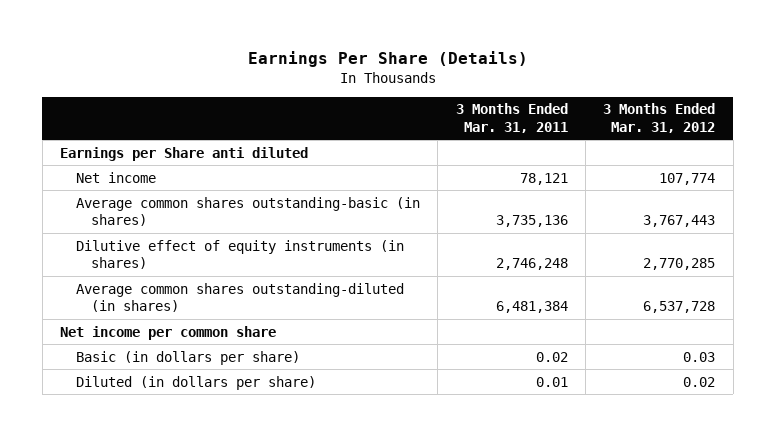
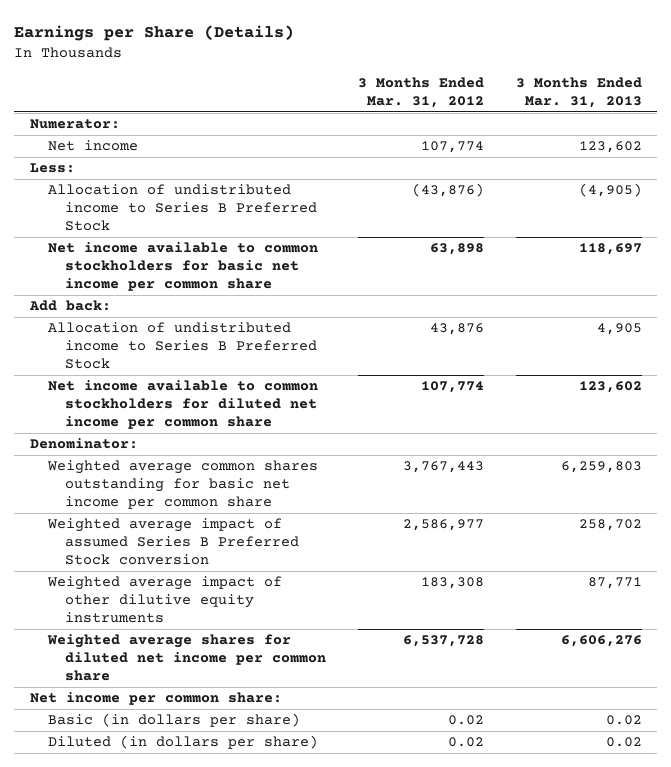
- Earnings Per Share (Details)
+ Earnings per Share (Details)
- | 3 Months Ended Mar. 31, 2011 | 3 Months Ended Mar. 31, 2012
+ | 3 Months Ended Mar. 31, 2012 | 3 Months Ended Mar. 31, 2013
- Earnings per Share anti diluted
+ Numerator:
- Average common shares outstanding-basic (in shares) | 3,735,136 | 3,767,443
- Dilutive effect of equity instruments (in shares) | 2,746,248 | 2,770,285
- Average common shares outstanding-diluted (in shares) | 6,481,384 | 6,537,728
- Net income per common share
- Basic (in dollars per share) | 0.02 | 0.03
+ Less:
+ Allocation of undistributed income to Series B Preferred Stock | (43,876) | (4,905)
+ Net income available to common stockholders for basic net income per common share | 63,898 | 118,697
+ Add back:
+ Allocation of undistributed income to Series B Preferred Stock | 43,876 | 4,905
+ Net income available to common stockholders for diluted net income per common share | 107,774 | 123,602
+ Denominator:
+ Weighted average common shares outstanding for basic net income per common share | 3,767,443 | 6,259,803
+ Weighted average impact of assumed Series B Preferred Stock conversion | 2,586,977 | 258,702
+ Weighted average impact of other dilutive equity instruments | 183,308 | 87,771
+ Weighted average shares for diluted net income per common share | 6,537,728 | 6,606,276
+ Net income per common share:
+ Basic (in dollars per share) | 0.02 | 0.02

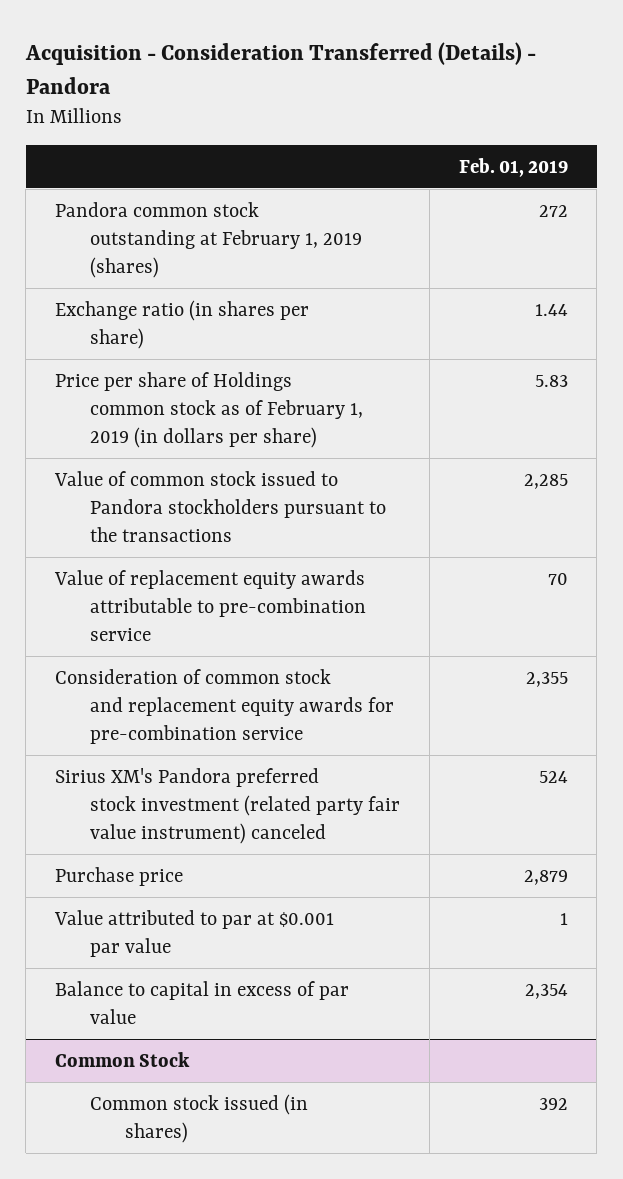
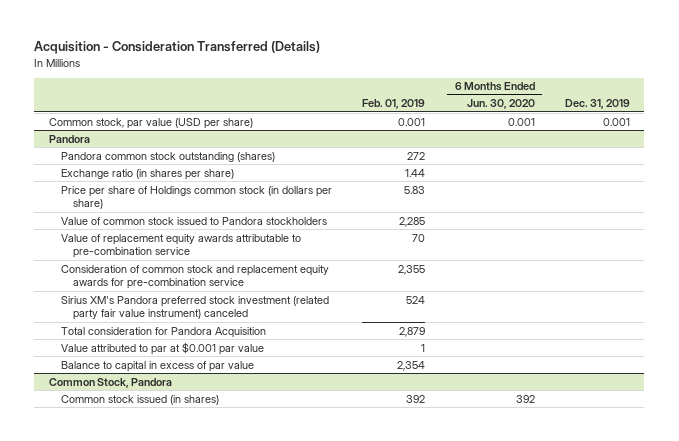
- Acquisition - Consideration Transferred (Details) - Pandora
+ Acquisition - Consideration Transferred (Details)
- | Feb. 01, 2019
+ | Feb. 01, 2019 | 6 Months Ended Jun. 30, 2020 | Dec. 31, 2019
- Pandora common stock outstanding at February 1, 2019 (shares) | 272
+ Common stock, par value (USD per share) | 0.001 | 0.001 | 0.001
+ Pandora
+ Pandora common stock outstanding (shares) | 272 | |
- Price per share of Holdings common stock as of February 1, 2019 (in dollars per share) | 5.83
- Value of common stock issued to Pandora stockholders pursuant to the transactions | 2,285
+ Price per share of Holdings common stock (in dollars per share) | 5.83 | |
+ Value of common stock issued to Pandora stockholders | 2,285 | |
- Purchase price | 2,879
+ Total consideration for Pandora Acquisition | 2,879 | |
- Common Stock
+ Common Stock, Pandora

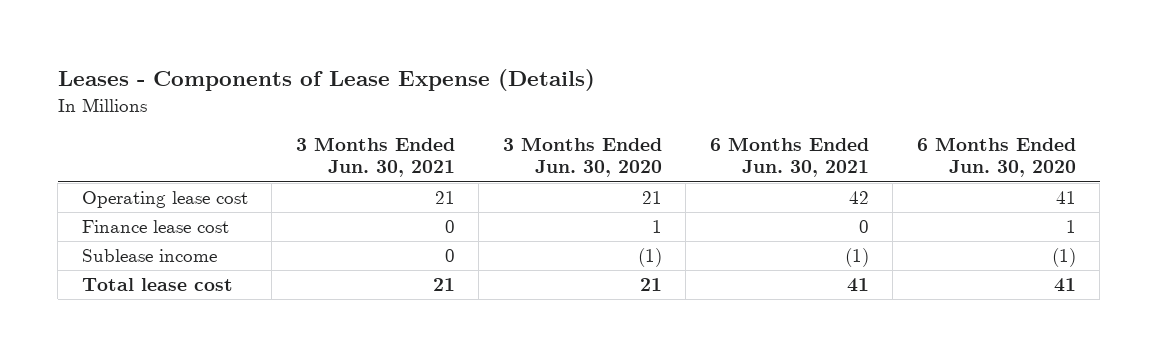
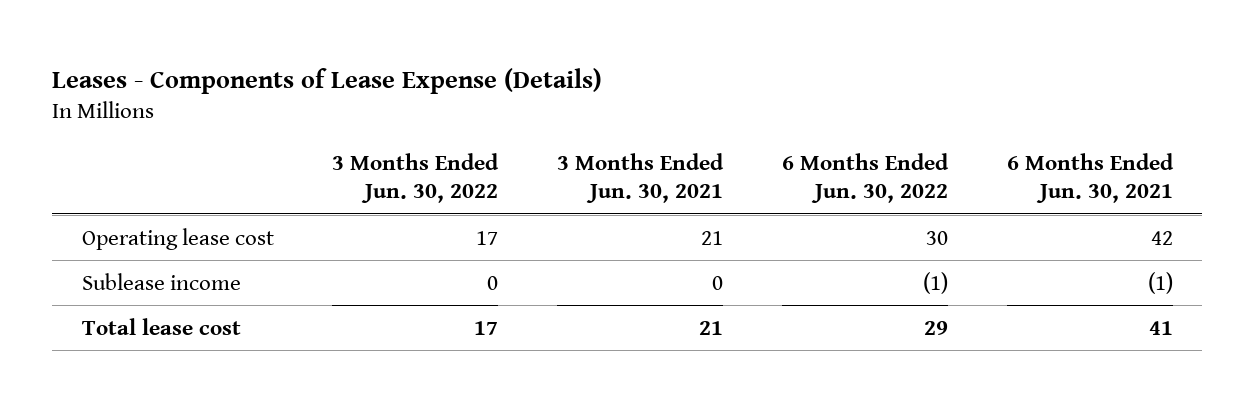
- | 3 Months Ended Jun. 30, 2021 | 3 Months Ended Jun. 30, 2020 | 6 Months Ended Jun. 30, 2021 | 6 Months Ended Jun. 30, 2020
+ | 3 Months Ended Jun. 30, 2022 | 3 Months Ended Jun. 30, 2021 | 6 Months Ended Jun. 30, 2022 | 6 Months Ended Jun. 30, 2021
- Finance lease cost | 0 | 1 | 0 | 1

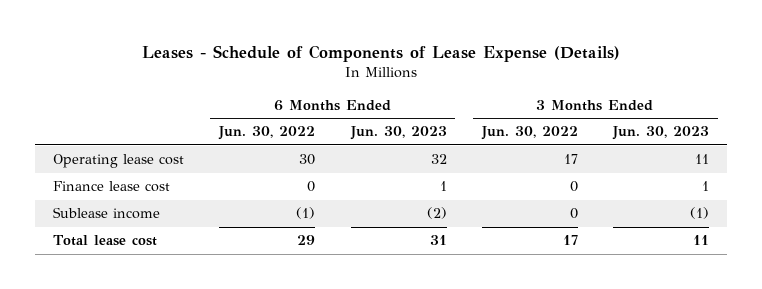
- Leases - Components of Lease Expense (Details)
+ Leases - Schedule of Components of Lease Expense (Details)
- | 3 Months Ended Jun. 30, 2022 | 3 Months Ended Jun. 30, 2021 | 6 Months Ended Jun. 30, 2022 | 6 Months Ended Jun. 30, 2021
+ | 6 Months Ended Jun. 30, 2022 | 6 Months Ended Jun. 30, 2023 | 3 Months Ended Jun. 30, 2022 | 3 Months Ended Jun. 30, 2023
+ Finance lease cost | 0 | 1 | 0 | 1

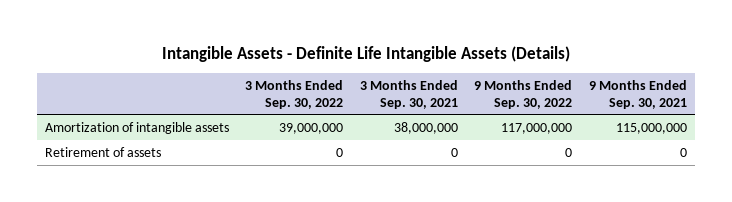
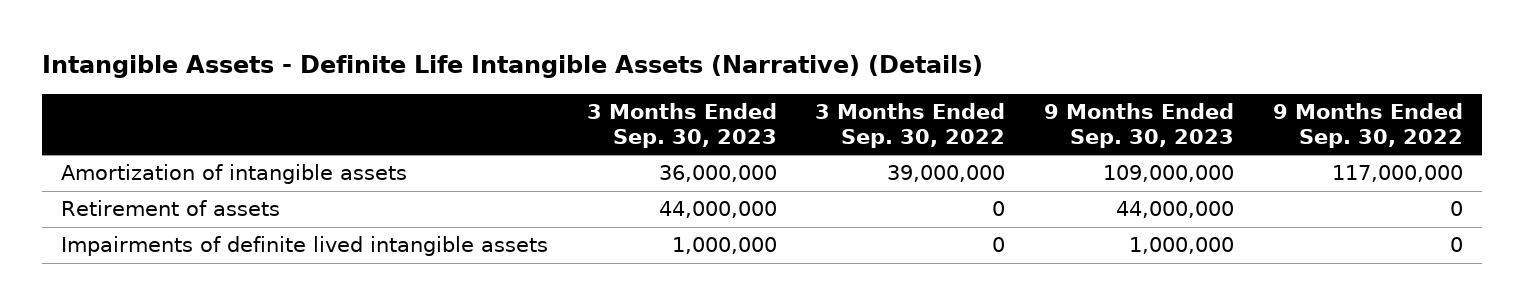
- Intangible Assets - Definite Life Intangible Assets (Details)
+ Intangible Assets - Definite Life Intangible Assets (Narrative) (Details)
- | 3 Months Ended Sep. 30, 2022 | 3 Months Ended Sep. 30, 2021 | 9 Months Ended Sep. 30, 2022 | 9 Months Ended Sep. 30, 2021
+ | 3 Months Ended Sep. 30, 2023 | 3 Months Ended Sep. 30, 2022 | 9 Months Ended Sep. 30, 2023 | 9 Months Ended Sep. 30, 2022
+ Impairments of definite lived intangible assets | 1,000,000 | 0 | 1,000,000 | 0

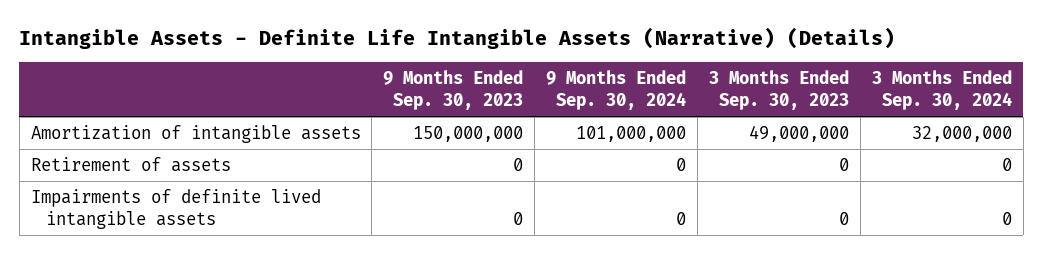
- | 3 Months Ended Sep. 30, 2023 | 3 Months Ended Sep. 30, 2022 | 9 Months Ended Sep. 30, 2023 | 9 Months Ended Sep. 30, 2022
+ | 9 Months Ended Sep. 30, 2023 | 9 Months Ended Sep. 30, 2024 | 3 Months Ended Sep. 30, 2023 | 3 Months Ended Sep. 30, 2024
- Amortization of intangible assets | 36,000,000 | 39,000,000 | 109,000,000 | 117,000,000
- Retirement of assets | 44,000,000 | 0 | 44,000,000 | 0
- Impairments of definite lived intangible assets | 1,000,000 | 0 | 1,000,000 | 0
+ Amortization of intangible assets | 150,000,000 | 101,000,000 | 49,000,000 | 32,000,000
+ Retirement of assets | 0 | 0 | 0 | 0
+ Impairments of definite lived intangible assets | 0 | 0 | 0 | 0

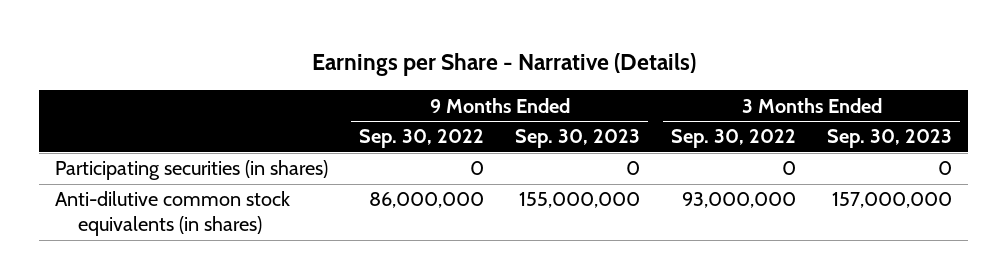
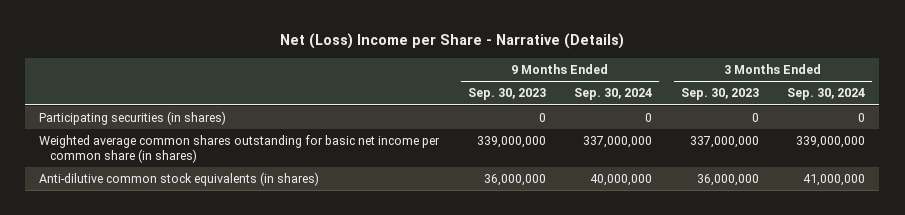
- Earnings per Share - Narrative (Details)
+ Net (Loss) Income per Share - Narrative (Details)
- | 9 Months Ended Sep. 30, 2022 | 9 Months Ended Sep. 30, 2023 | 3 Months Ended Sep. 30, 2022 | 3 Months Ended Sep. 30, 2023
+ | 9 Months Ended Sep. 30, 2023 | 9 Months Ended Sep. 30, 2024 | 3 Months Ended Sep. 30, 2023 | 3 Months Ended Sep. 30, 2024
- Anti-dilutive common stock equivalents (in shares) | 86,000,000 | 155,000,000 | 93,000,000 | 157,000,000
+ Weighted average common shares outstanding for basic net income per common share (in shares) | 339,000,000 | 337,000,000 | 337,000,000 | 339,000,000
+ Anti-dilutive common stock equivalents (in shares) | 36,000,000 | 40,000,000 | 36,000,000 | 41,000,000

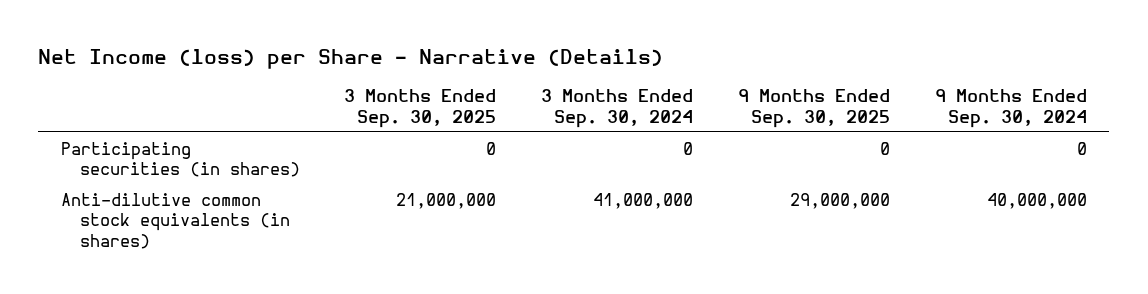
- Net (Loss) Income per Share - Narrative (Details)
+ Net Income (loss) per Share - Narrative (Details)
- | 9 Months Ended Sep. 30, 2023 | 9 Months Ended Sep. 30, 2024 | 3 Months Ended Sep. 30, 2023 | 3 Months Ended Sep. 30, 2024
+ | 3 Months Ended Sep. 30, 2025 | 3 Months Ended Sep. 30, 2024 | 9 Months Ended Sep. 30, 2025 | 9 Months Ended Sep. 30, 2024
- Weighted average common shares outstanding for basic net income per common share (in shares) | 339,000,000 | 337,000,000 | 337,000,000 | 339,000,000

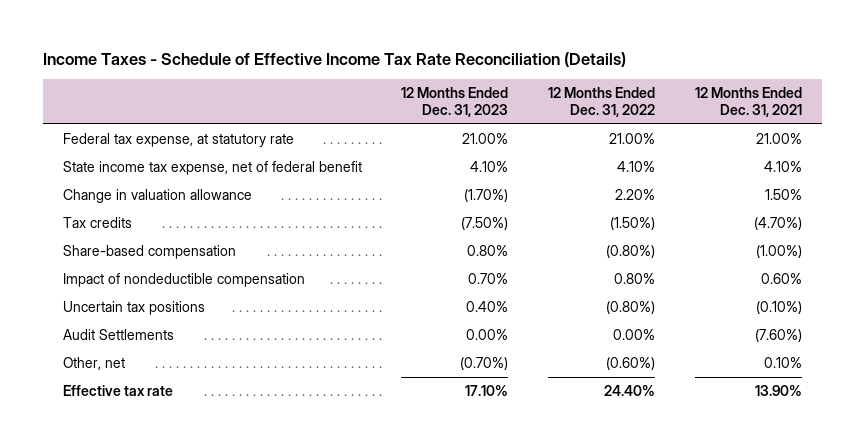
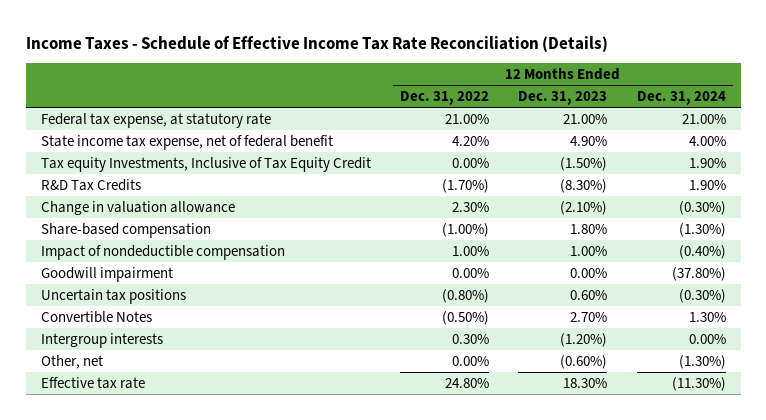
- | 12 Months Ended Dec. 31, 2023 | 12 Months Ended Dec. 31, 2022 | 12 Months Ended Dec. 31, 2021
+ | 12 Months Ended Dec. 31, 2022 | 12 Months Ended Dec. 31, 2023 | 12 Months Ended Dec. 31, 2024
- State income tax expense, net of federal benefit | 4.10% | 4.10% | 4.10%
- Change in valuation allowance | (1.70%) | 2.20% | 1.50%
- Tax credits | (7.50%) | (1.50%) | (4.70%)
- Share-based compensation | 0.80% | (0.80%) | (1.00%)
- Impact of nondeductible compensation | 0.70% | 0.80% | 0.60%
- Uncertain tax positions | 0.40% | (0.80%) | (0.10%)
- Audit Settlements | 0.00% | 0.00% | (7.60%)
- Other, net | (0.70%) | (0.60%) | 0.10%
- Effective tax rate | 17.10% | 24.40% | 13.90%
+ State income tax expense, net of federal benefit | 4.20% | 4.90% | 4.00%
+ Tax equity Investments, Inclusive of Tax Equity Credit | 0.00% | (1.50%) | 1.90%
+ R&D Tax Credits | (1.70%) | (8.30%) | 1.90%
+ Change in valuation allowance | 2.30% | (2.10%) | (0.30%)
+ Share-based compensation | (1.00%) | 1.80% | (1.30%)
+ Impact of nondeductible compensation | 1.00% | 1.00% | (0.40%)
+ Goodwill impairment | 0.00% | 0.00% | (37.80%)
+ Uncertain tax positions | (0.80%) | 0.60% | (0.30%)
+ Convertible Notes | (0.50%) | 2.70% | 1.30%
+ Intergroup interests | 0.30% | (1.20%) | 0.00%
+ Other, net | 0.00% | (0.60%) | (1.30%)
+ Effective tax rate | 24.80% | 18.30% | (11.30%)

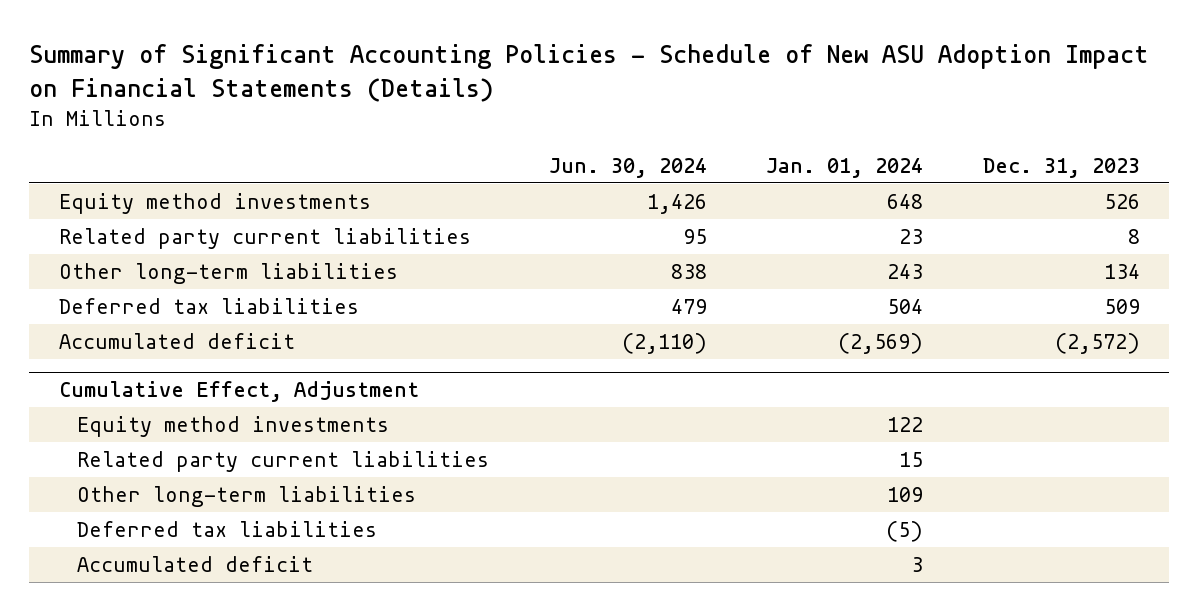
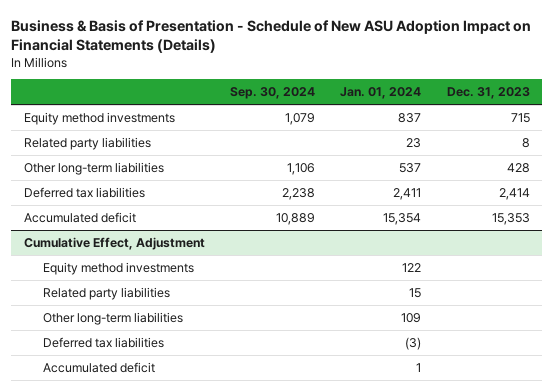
- Summary of Significant Accounting Policies - Schedule of New ASU Adoption Impact on Financial Statements (Details)
+ Business & Basis of Presentation - Schedule of New ASU Adoption Impact on Financial Statements (Details)
- | Jun. 30, 2024 | Jan. 01, 2024 | Dec. 31, 2023
+ | Sep. 30, 2024 | Jan. 01, 2024 | Dec. 31, 2023
- Equity method investments | 1,426 | 648 | 526
- Related party current liabilities | 95 | 23 | 8
- Other long-term liabilities | 838 | 243 | 134
- Deferred tax liabilities | 479 | 504 | 509
- Accumulated deficit | (2,110) | (2,569) | (2,572)
+ Equity method investments | 1,079 | 837 | 715
+ Related party liabilities | | 23 | 8
+ Other long-term liabilities | 1,106 | 537 | 428
+ Deferred tax liabilities | 2,238 | 2,411 | 2,414
+ Accumulated deficit | 10,889 | 15,354 | 15,353
@ Cumulative Effect, Adjustment
- Related party current liabilities | | 15 |
+ Related party liabilities | | 15 |
- Deferred tax liabilities | | (5) |
- Accumulated deficit | | 3 |
+ Deferred tax liabilities | | (3) |
+ Accumulated deficit | | 1 |

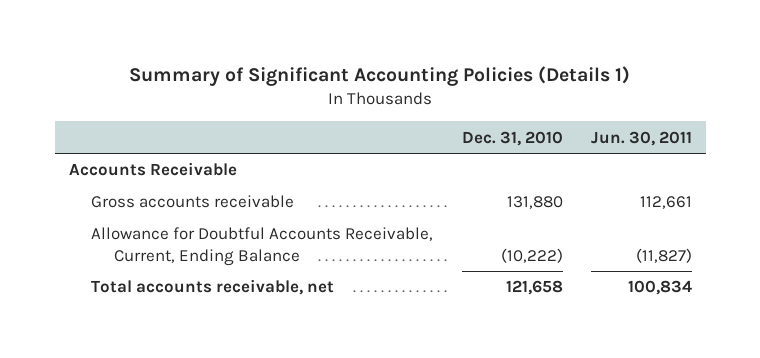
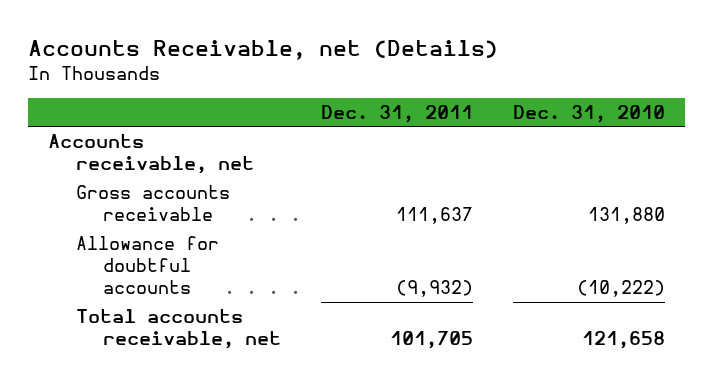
- Summary of Significant Accounting Policies (Details 1)
+ Accounts Receivable, net (Details)
- | Dec. 31, 2010 | Jun. 30, 2011
+ | Dec. 31, 2011 | Dec. 31, 2010
- Accounts Receivable
+ Accounts receivable, net
- Allowance for Doubtful Accounts Receivable, Current, Ending Balance | (10,222) | (11,827)
+ Allowance for doubtful accounts | (9,932) | (10,222)

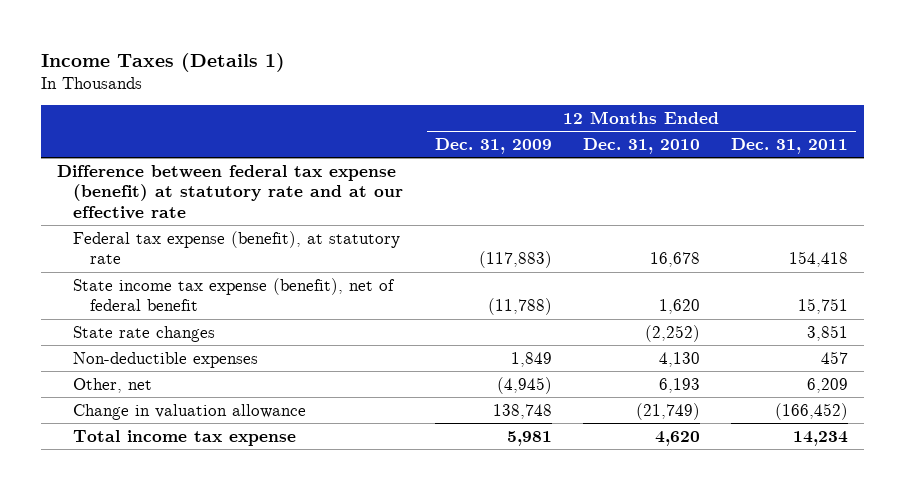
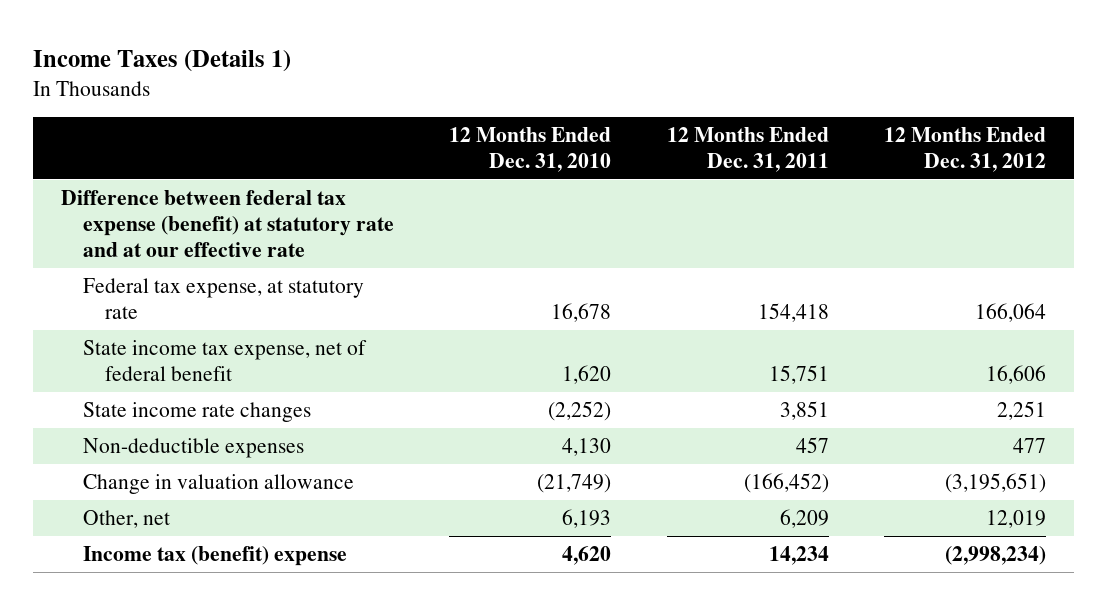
- | 12 Months Ended Dec. 31, 2009 | 12 Months Ended Dec. 31, 2010 | 12 Months Ended Dec. 31, 2011
+ | 12 Months Ended Dec. 31, 2010 | 12 Months Ended Dec. 31, 2011 | 12 Months Ended Dec. 31, 2012
- Federal tax expense (benefit), at statutory rate | (117,883) | 16,678 | 154,418
- State income tax expense (benefit), net of federal benefit | (11,788) | 1,620 | 15,751
- State rate changes | | (2,252) | 3,851
+ Federal tax expense, at statutory rate | 16,678 | 154,418 | 166,064
+ State income tax expense, net of federal benefit | 1,620 | 15,751 | 16,606
+ State income rate changes | (2,252) | 3,851 | 2,251
- Total income tax expense | 5,981 | 4,620 | 14,234
moved down: Other, net | 6,193 | 6,209 | 12,019
+ Income tax (benefit) expense | 4,620 | 14,234 | (2,998,234)

